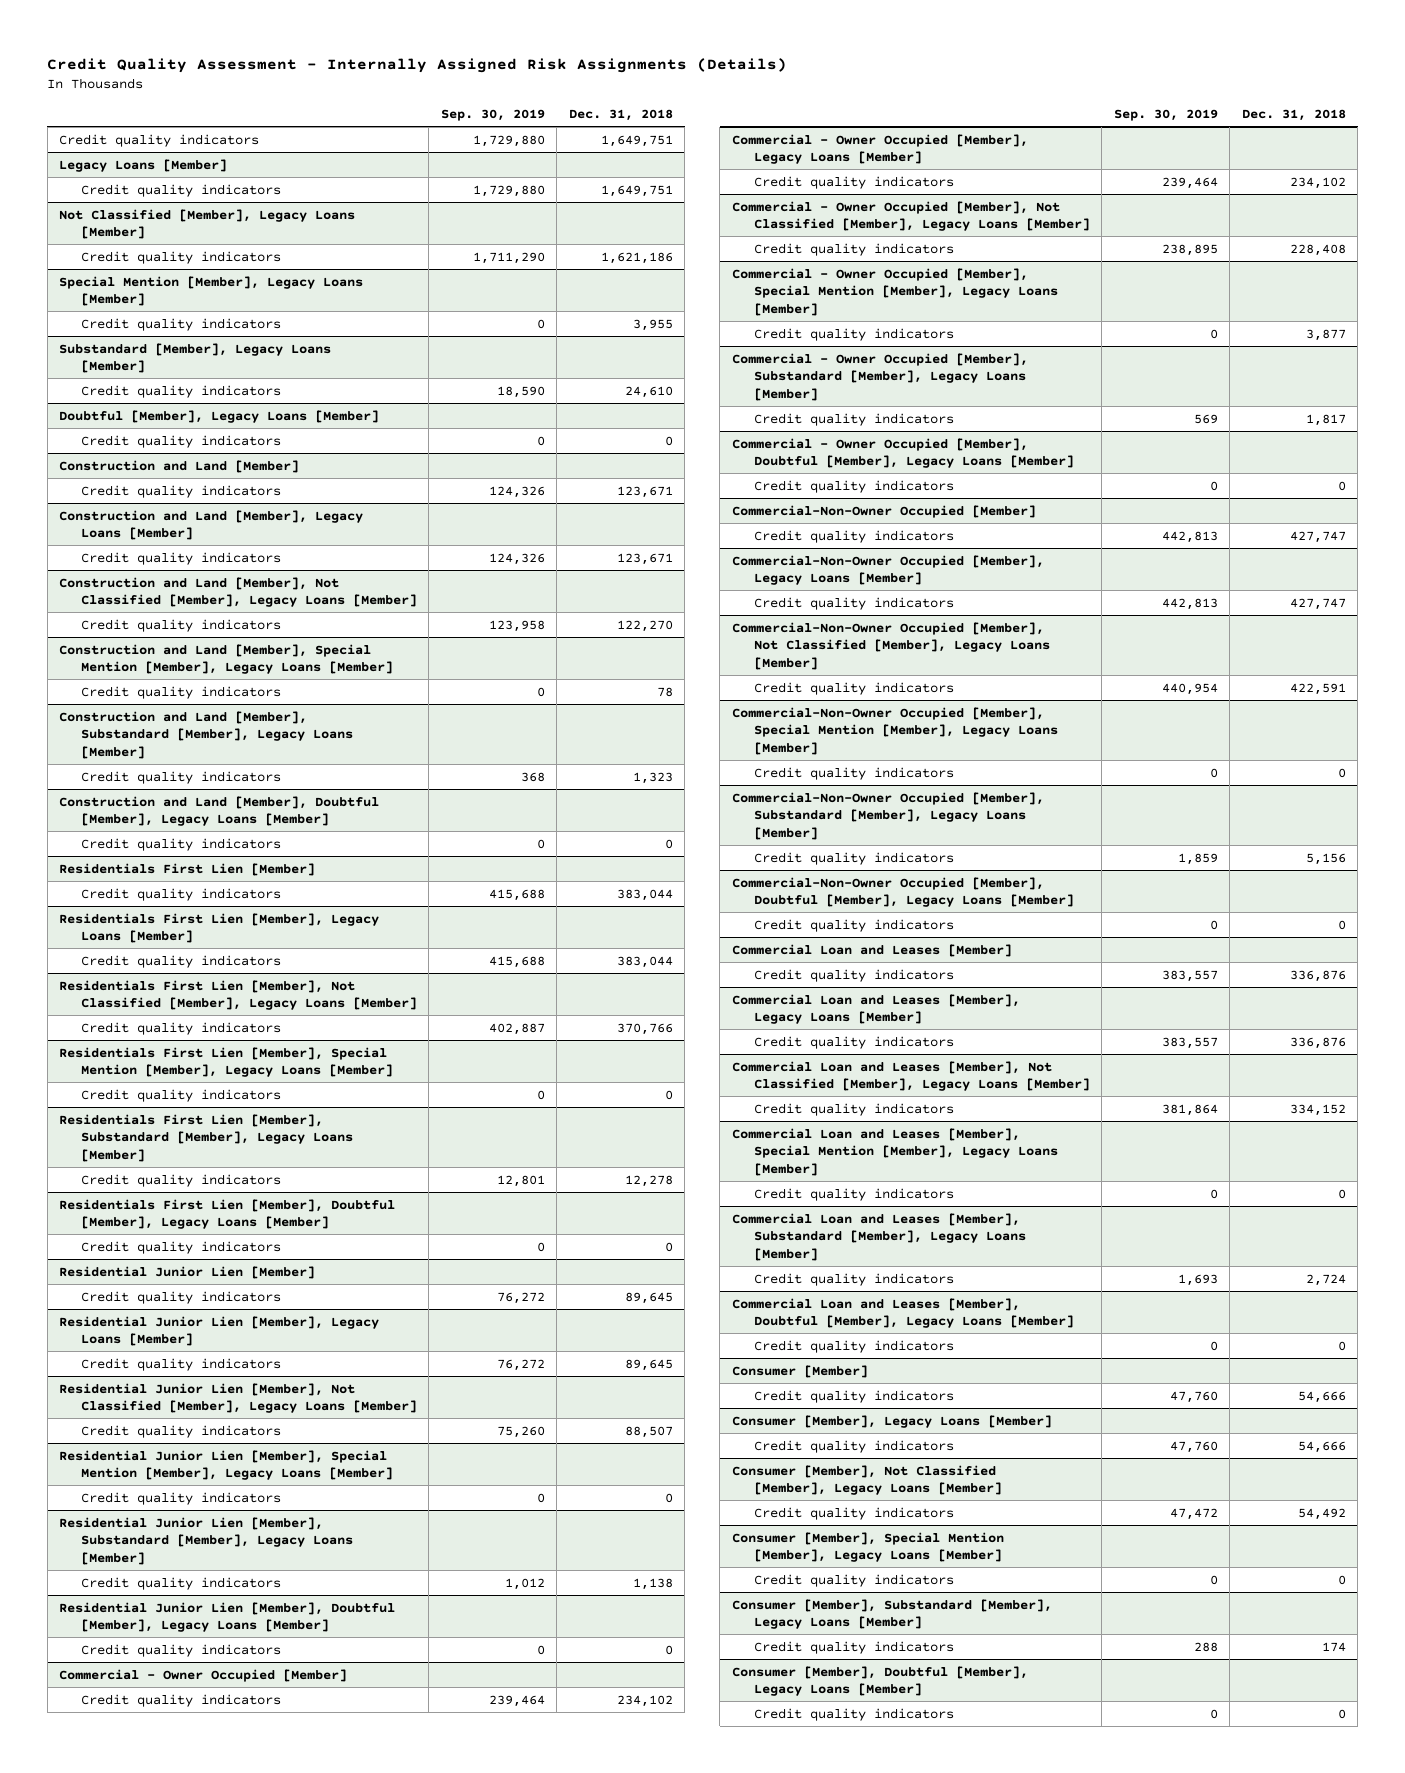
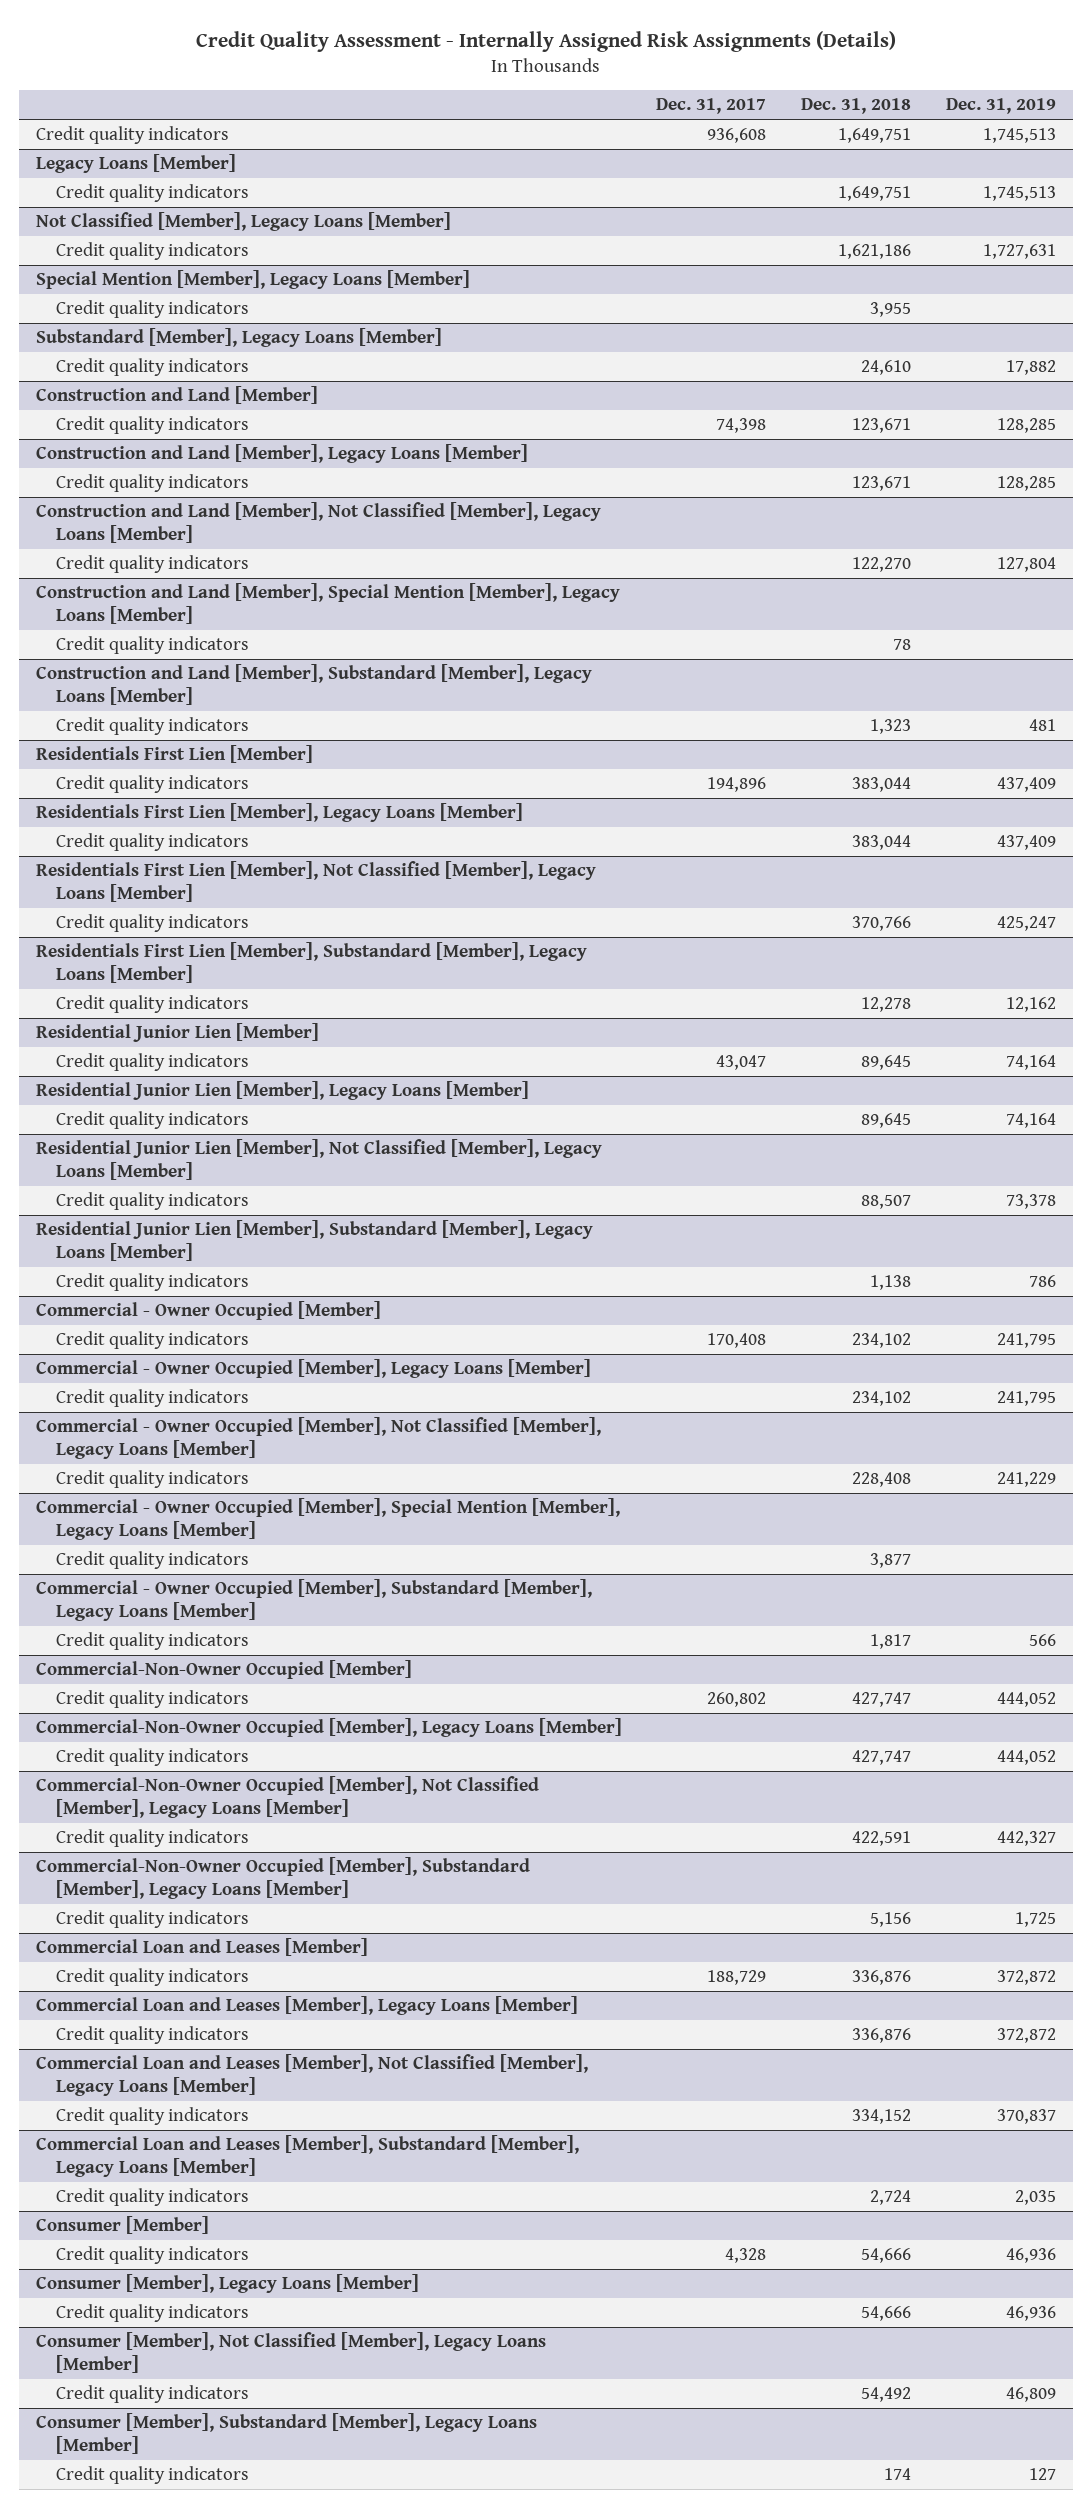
- | Sep. 30, 2019 | Dec. 31, 2018
+ | Dec. 31, 2017 | Dec. 31, 2018 | Dec. 31, 2019
- Doubtful [Member], Legacy Loans [Member]
- Credit quality indicators | 0 | 0
- Construction and Land [Member], Doubtful [Member], Legacy Loans [Member]
- Credit quality indicators | 0 | 0
- Residentials First Lien [Member], Special Mention [Member], Legacy Loans [Member]
- Credit quality indicators | 0 | 0
- Residentials First Lien [Member], Doubtful [Member], Legacy Loans [Member]
- Credit quality indicators | 0 | 0
- Residential Junior Lien [Member], Special Mention [Member], Legacy Loans [Member]
- Credit quality indicators | 0 | 0
- Residential Junior Lien [Member], Doubtful [Member], Legacy Loans [Member]
- Credit quality indicators | 0 | 0
- Commercial - Owner Occupied [Member], Doubtful [Member], Legacy Loans [Member]
- Credit quality indicators | 0 | 0
- Commercial-Non-Owner Occupied [Member], Special Mention [Member], Legacy Loans [Member]
- Credit quality indicators | 0 | 0
- Commercial-Non-Owner Occupied [Member], Doubtful [Member], Legacy Loans [Member]
- Credit quality indicators | 0 | 0
- Commercial Loan and Leases [Member], Special Mention [Member], Legacy Loans [Member]
- Credit quality indicators | 0 | 0
- Commercial Loan and Leases [Member], Doubtful [Member], Legacy Loans [Member]
- Credit quality indicators | 0 | 0
- Consumer [Member], Special Mention [Member], Legacy Loans [Member]
- Credit quality indicators | 0 | 0
- Consumer [Member], Doubtful [Member], Legacy Loans [Member]
- Credit quality indicators | 0 | 0

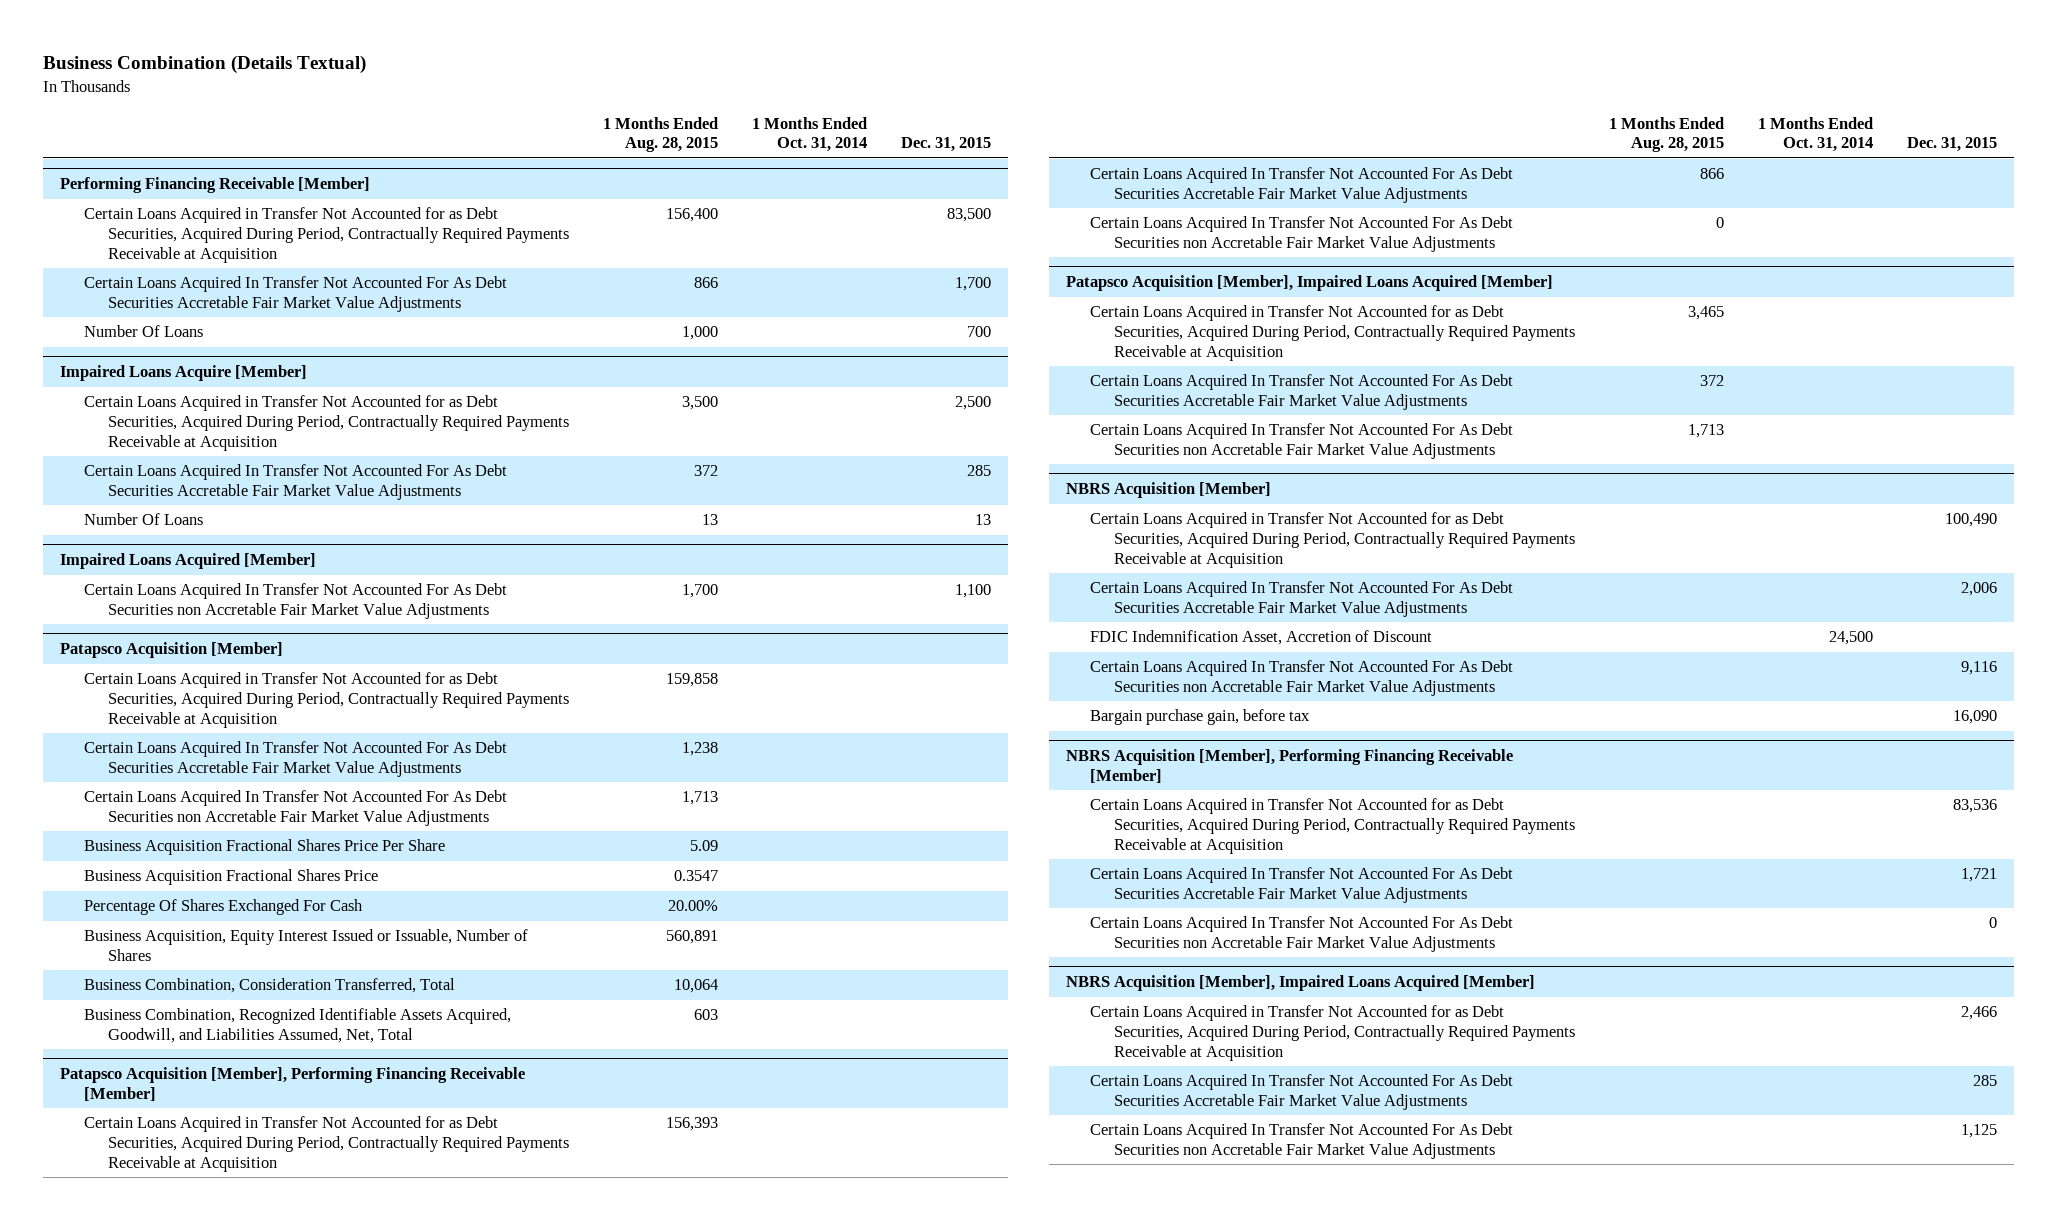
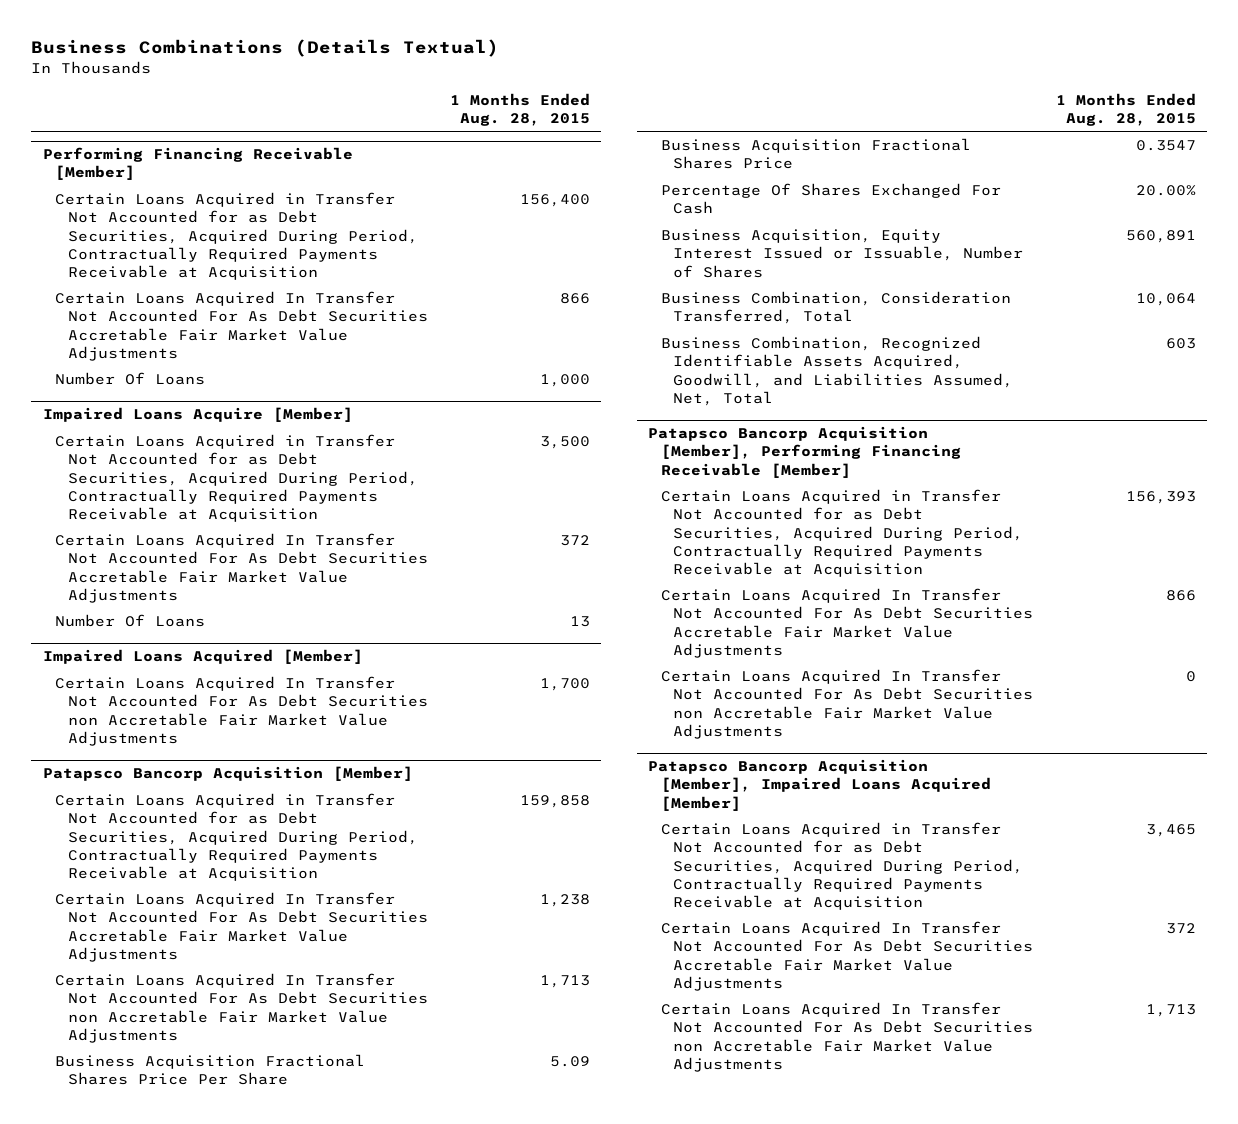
- Business Combination (Details Textual)
+ Business Combinations (Details Textual)
- | 1 Months Ended Aug. 28, 2015 | 1 Months Ended Oct. 31, 2014 | Dec. 31, 2015
+ | 1 Months Ended Aug. 28, 2015
- Patapsco Acquisition [Member]
+ Patapsco Bancorp Acquisition [Member]
- Patapsco Acquisition [Member], Performing Financing Receivable [Member]
+ Patapsco Bancorp Acquisition [Member], Performing Financing Receivable [Member]
- Patapsco Acquisition [Member], Impaired Loans Acquired [Member]
+ Patapsco Bancorp Acquisition [Member], Impaired Loans Acquired [Member]
- NBRS Acquisition [Member]
- Certain Loans Acquired in Transfer Not Accounted for as Debt Securities, Acquired During Period, Contractually Required Payments Receivable at Acquisition | | | 100,490
- Certain Loans Acquired In Transfer Not Accounted For As Debt Securities Accretable Fair Market Value Adjustments | | | 2,006
- FDIC Indemnification Asset, Accretion of Discount | | 24,500 |
- Certain Loans Acquired In Transfer Not Accounted For As Debt Securities non Accretable Fair Market Value Adjustments | | | 9,116
- Bargain purchase gain, before tax | | | 16,090
- NBRS Acquisition [Member], Performing Financing Receivable [Member]
- Certain Loans Acquired in Transfer Not Accounted for as Debt Securities, Acquired During Period, Contractually Required Payments Receivable at Acquisition | | | 83,536
- Certain Loans Acquired In Transfer Not Accounted For As Debt Securities Accretable Fair Market Value Adjustments | | | 1,721
- Certain Loans Acquired In Transfer Not Accounted For As Debt Securities non Accretable Fair Market Value Adjustments | | | 0
- NBRS Acquisition [Member], Impaired Loans Acquired [Member]
- Certain Loans Acquired in Transfer Not Accounted for as Debt Securities, Acquired During Period, Contractually Required Payments Receivable at Acquisition | | | 2,466
- Certain Loans Acquired In Transfer Not Accounted For As Debt Securities Accretable Fair Market Value Adjustments | | | 285
- Certain Loans Acquired In Transfer Not Accounted For As Debt Securities non Accretable Fair Market Value Adjustments | | | 1,125

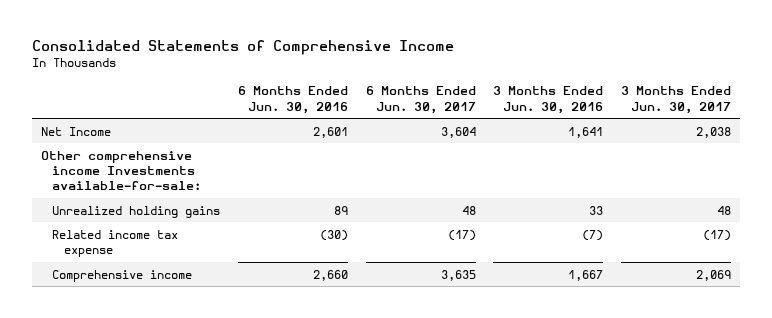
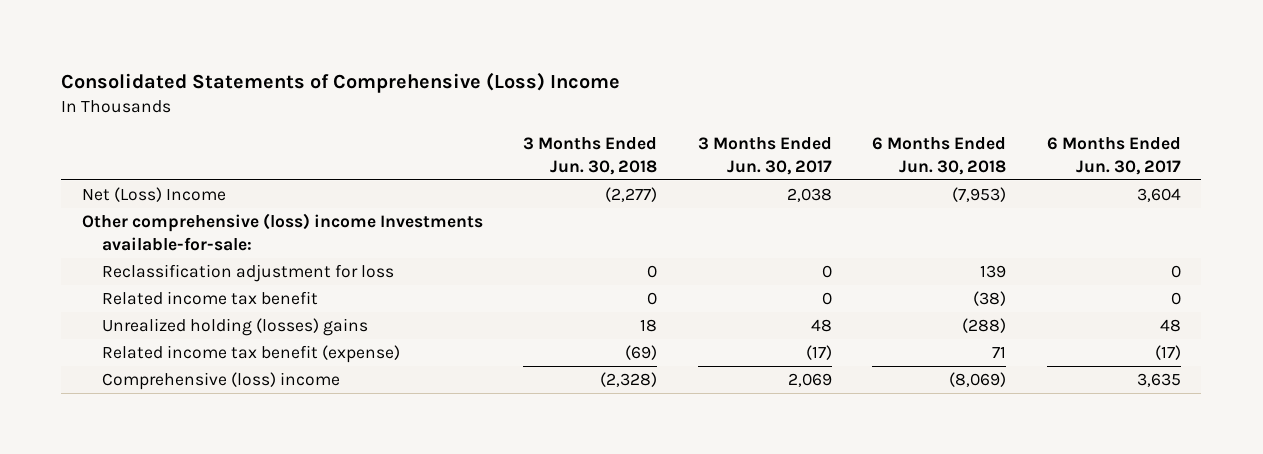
- Consolidated Statements of Comprehensive Income
+ Consolidated Statements of Comprehensive (Loss) Income
- | 6 Months Ended Jun. 30, 2016 | 6 Months Ended Jun. 30, 2017 | 3 Months Ended Jun. 30, 2016 | 3 Months Ended Jun. 30, 2017
+ | 3 Months Ended Jun. 30, 2018 | 3 Months Ended Jun. 30, 2017 | 6 Months Ended Jun. 30, 2018 | 6 Months Ended Jun. 30, 2017
- Net Income | 2,601 | 3,604 | 1,641 | 2,038
- Other comprehensive income Investments available-for-sale:
- Unrealized holding gains | 89 | 48 | 33 | 48
- Related income tax expense | (30) | (17) | (7) | (17)
- Comprehensive income | 2,660 | 3,635 | 1,667 | 2,069
+ Net (Loss) Income | (2,277) | 2,038 | (7,953) | 3,604
+ Other comprehensive (loss) income Investments available-for-sale:
+ Reclassification adjustment for loss | 0 | 0 | 139 | 0
+ Related income tax benefit | 0 | 0 | (38) | 0
+ Unrealized holding (losses) gains | 18 | 48 | (288) | 48
+ Related income tax benefit (expense) | (69) | (17) | 71 | (17)
+ Comprehensive (loss) income | (2,328) | 2,069 | (8,069) | 3,635

